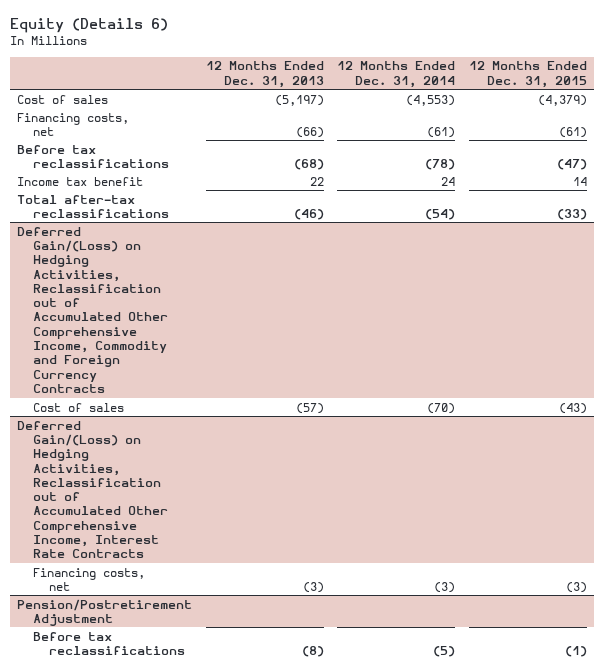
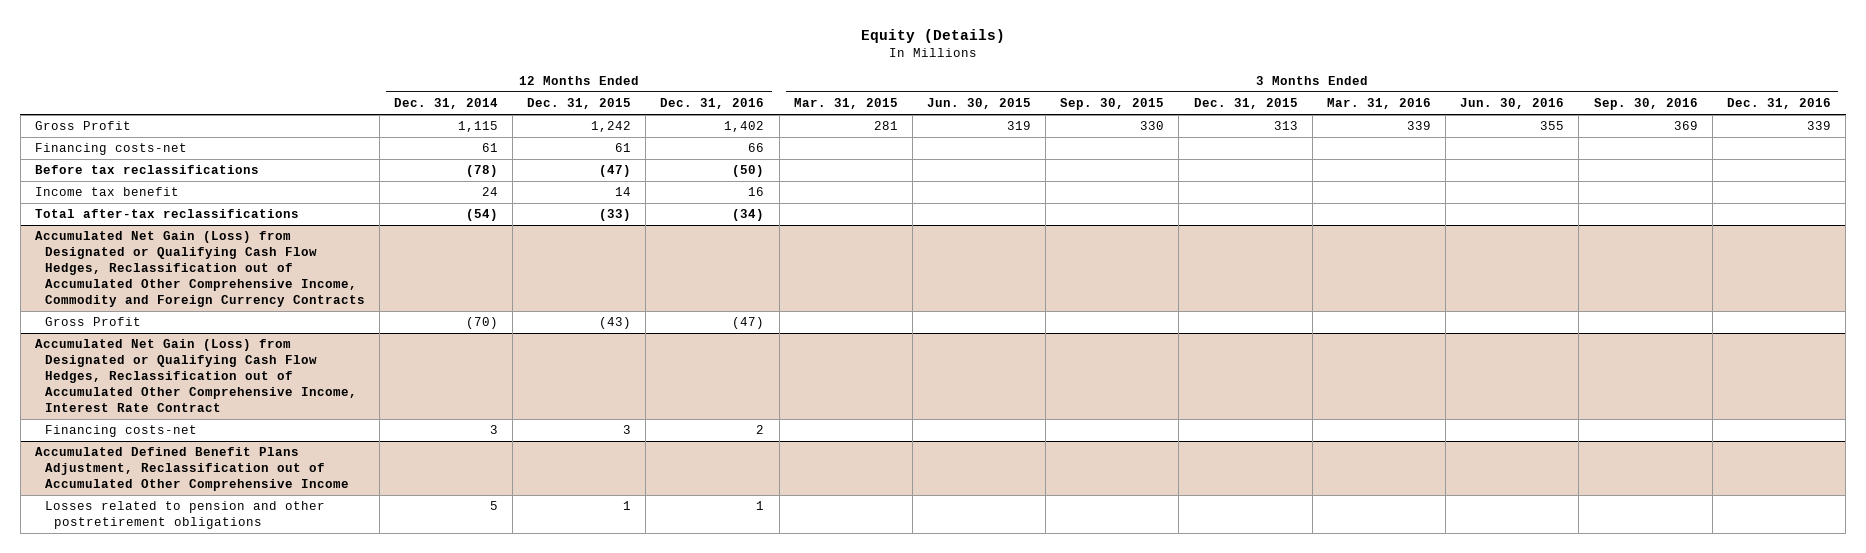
- Equity (Details 6)
+ Equity (Details)
- | 12 Months Ended Dec. 31, 2013 | 12 Months Ended Dec. 31, 2014 | 12 Months Ended Dec. 31, 2015
+ | 12 Months Ended Dec. 31, 2014 | 12 Months Ended Dec. 31, 2015 | 12 Months Ended Dec. 31, 2016 | 3 Months Ended Mar. 31, 2015 | 3 Months Ended Jun. 30, 2015 | 3 Months Ended Sep. 30, 2015 | 3 Months Ended Dec. 31, 2015 | 3 Months Ended Mar. 31, 2016 | 3 Months Ended Jun. 30, 2016 | 3 Months Ended Sep. 30, 2016 | 3 Months Ended Dec. 31, 2016
- Cost of sales | (5,197) | (4,553) | (4,379)
- Financing costs, net | (66) | (61) | (61)
+ Gross Profit | 1,115 | 1,242 | 1,402 | 281 | 319 | 330 | 313 | 339 | 355 | 369 | 339
+ Financing costs-net | 61 | 61 | 66 | | | | | | | |
- Deferred Gain/(Loss) on Hedging Activities, Reclassification out of Accumulated Other Comprehensive Income, Commodity and Foreign Currency Contracts
- Cost of sales | (57) | (70) | (43)
- Deferred Gain/(Loss) on Hedging Activities, Reclassification out of Accumulated Other Comprehensive Income, Interest Rate Contracts
- Financing costs, net | (3) | (3) | (3)
- Pension/Postretirement Adjustment
- Before tax reclassifications | (8) | (5) | (1)
+ Accumulated Net Gain (Loss) from Designated or Qualifying Cash Flow Hedges, Reclassification out of Accumulated Other Comprehensive Income, Commodity and Foreign Currency Contracts
+ Gross Profit | (70) | (43) | (47) | | | | | | | |
+ Accumulated Net Gain (Loss) from Designated or Qualifying Cash Flow Hedges, Reclassification out of Accumulated Other Comprehensive Income, Interest Rate Contract
+ Financing costs-net | 3 | 3 | 2 | | | | | | | |
+ Accumulated Defined Benefit Plans Adjustment, Reclassification out of Accumulated Other Comprehensive Income
+ Losses related to pension and other postretirement obligations | 5 | 1 | 1 | | | | | | | |

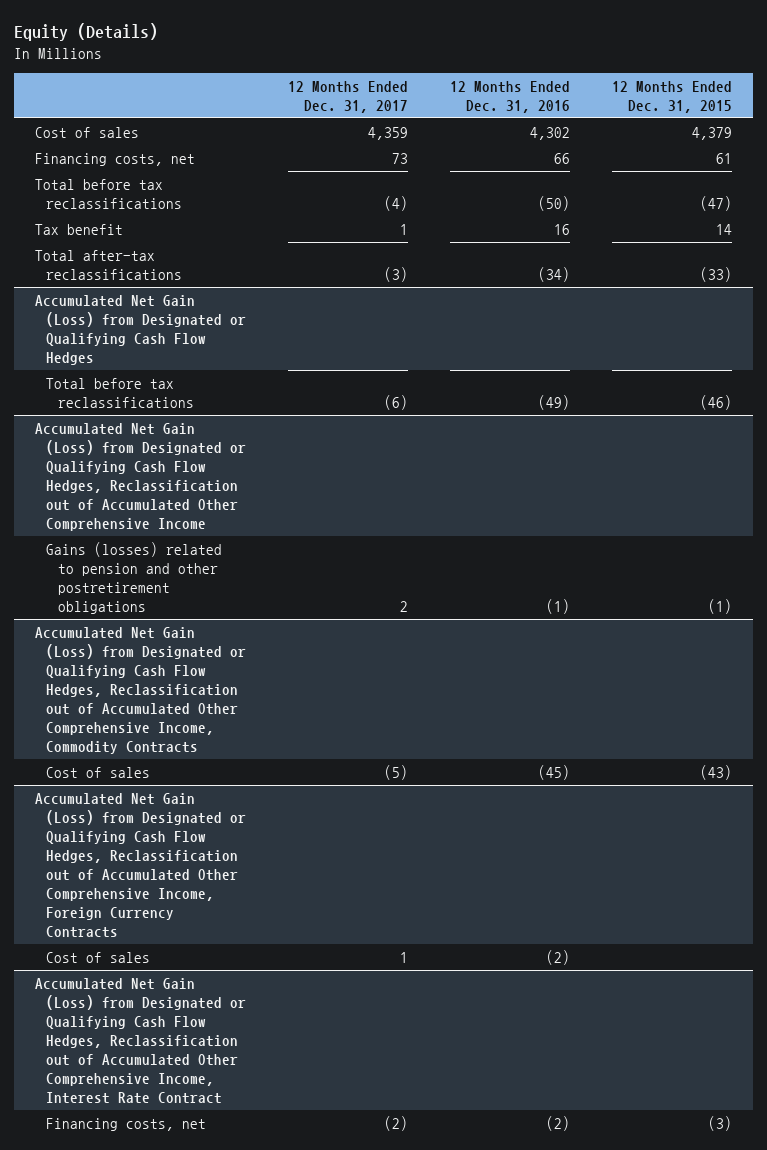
- | 12 Months Ended Dec. 31, 2014 | 12 Months Ended Dec. 31, 2015 | 12 Months Ended Dec. 31, 2016 | 3 Months Ended Mar. 31, 2015 | 3 Months Ended Jun. 30, 2015 | 3 Months Ended Sep. 30, 2015 | 3 Months Ended Dec. 31, 2015 | 3 Months Ended Mar. 31, 2016 | 3 Months Ended Jun. 30, 2016 | 3 Months Ended Sep. 30, 2016 | 3 Months Ended Dec. 31, 2016
+ | 12 Months Ended Dec. 31, 2017 | 12 Months Ended Dec. 31, 2016 | 12 Months Ended Dec. 31, 2015
- Gross Profit | 1,115 | 1,242 | 1,402 | 281 | 319 | 330 | 313 | 339 | 355 | 369 | 339
- Financing costs-net | 61 | 61 | 66 | | | | | | | |
- Before tax reclassifications | (78) | (47) | (50) | | | | | | | |
- Income tax benefit | 24 | 14 | 16 | | | | | | | |
+ Cost of sales | 4,359 | 4,302 | 4,379
+ Financing costs, net | 73 | 66 | 61
+ Total before tax reclassifications | (4) | (50) | (47)
+ Tax benefit | 1 | 16 | 14
- Accumulated Net Gain (Loss) from Designated or Qualifying Cash Flow Hedges, Reclassification out of Accumulated Other Comprehensive Income, Commodity and Foreign Currency Contracts
- Gross Profit | (70) | (43) | (47) | | | | | | | |
+ Accumulated Net Gain (Loss) from Designated or Qualifying Cash Flow Hedges
+ Total before tax reclassifications | (6) | (49) | (46)
+ Accumulated Net Gain (Loss) from Designated or Qualifying Cash Flow Hedges, Reclassification out of Accumulated Other Comprehensive Income
+ Gains (losses) related to pension and other postretirement obligations | 2 | (1) | (1)
+ Accumulated Net Gain (Loss) from Designated or Qualifying Cash Flow Hedges, Reclassification out of Accumulated Other Comprehensive Income, Commodity Contracts
+ Cost of sales | (5) | (45) | (43)
+ Accumulated Net Gain (Loss) from Designated or Qualifying Cash Flow Hedges, Reclassification out of Accumulated Other Comprehensive Income, Foreign Currency Contracts
+ Cost of sales | 1 | (2) |
@ Accumulated Net Gain (Loss) from Designated or Qualifying Cash Flow Hedges, Reclassification out of Accumulated Other Comprehensive Income, Interest Rate Contract
- Financing costs-net | 3 | 3 | 2 | | | | | | | |
- Accumulated Defined Benefit Plans Adjustment, Reclassification out of Accumulated Other Comprehensive Income
- Losses related to pension and other postretirement obligations | 5 | 1 | 1 | | | | | | | |
@ Accumulated Net Gain (Loss) from Designated or Qualifying Cash Flow Hedges, Reclassification out of Accumulated Other Comprehensive Income, Interest Rate Contract
+ Financing costs, net | (2) | (2) | (3)

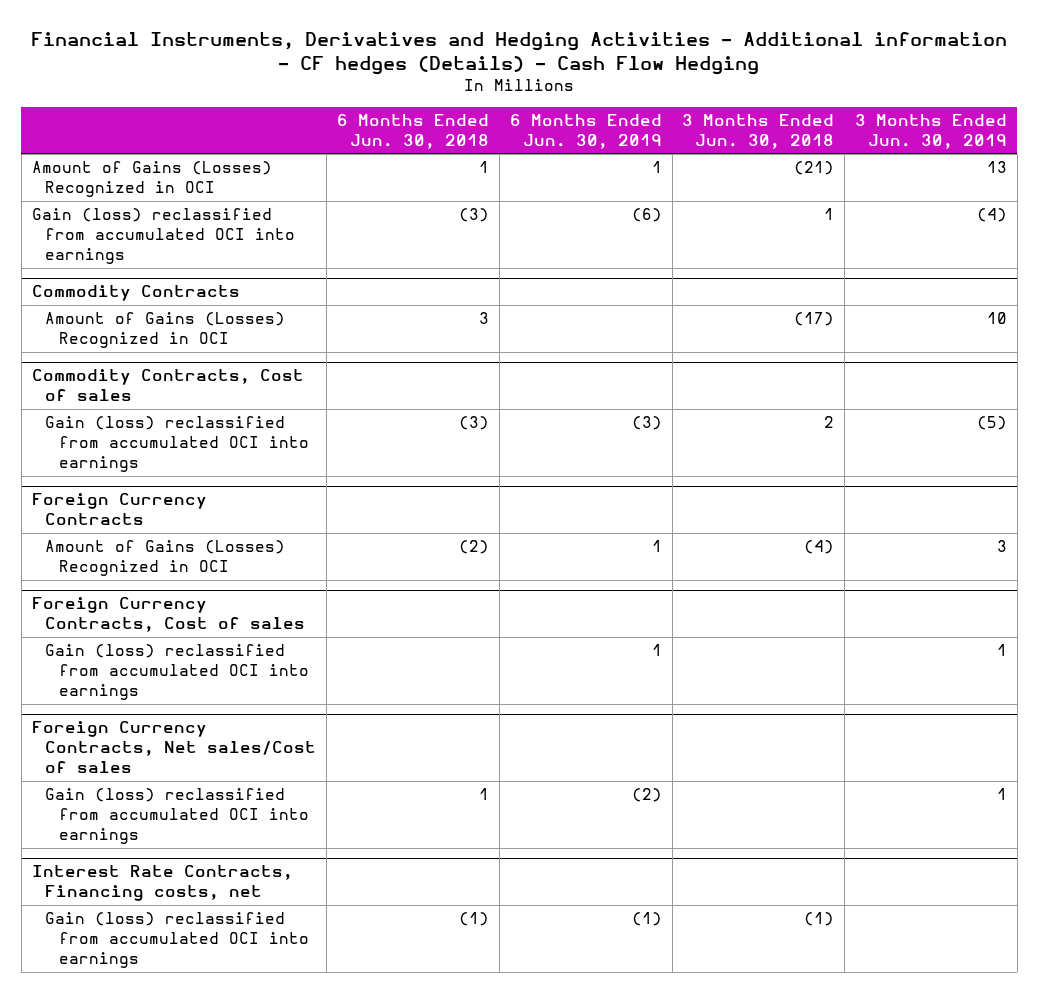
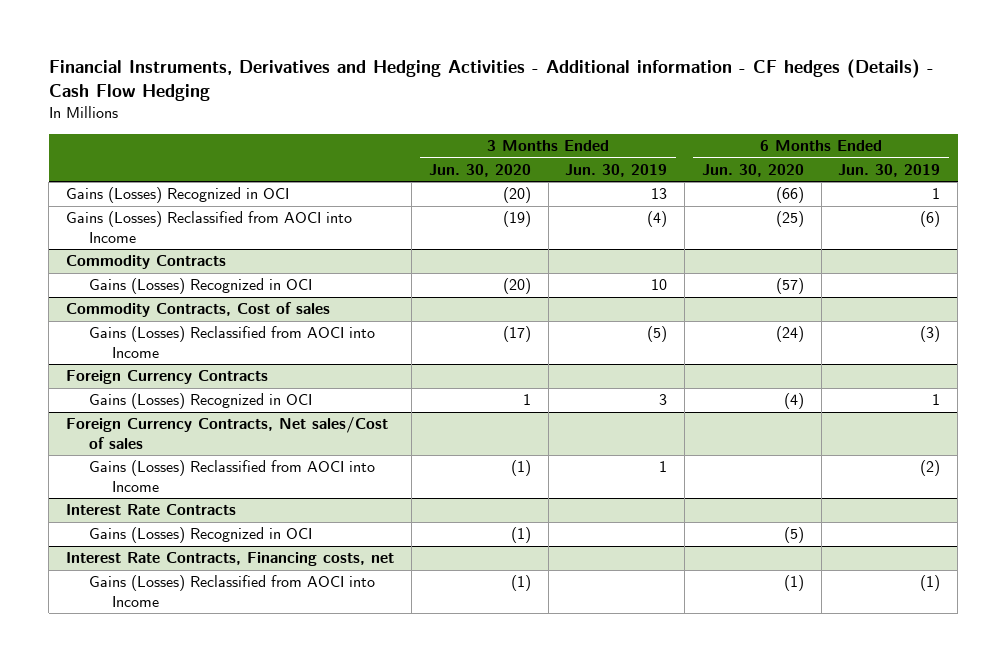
- | 6 Months Ended Jun. 30, 2018 | 6 Months Ended Jun. 30, 2019 | 3 Months Ended Jun. 30, 2018 | 3 Months Ended Jun. 30, 2019
+ | 3 Months Ended Jun. 30, 2020 | 3 Months Ended Jun. 30, 2019 | 6 Months Ended Jun. 30, 2020 | 6 Months Ended Jun. 30, 2019
- Amount of Gains (Losses) Recognized in OCI | 1 | 1 | (21) | 13
- Gain (loss) reclassified from accumulated OCI into earnings | (3) | (6) | 1 | (4)
+ Gains (Losses) Recognized in OCI | (20) | 13 | (66) | 1
+ Gains (Losses) Reclassified from AOCI into Income | (19) | (4) | (25) | (6)
@ Commodity Contracts
- Amount of Gains (Losses) Recognized in OCI | 3 | | (17) | 10
+ Gains (Losses) Recognized in OCI | (20) | 10 | (57) |
@ Commodity Contracts, Cost of sales
- Gain (loss) reclassified from accumulated OCI into earnings | (3) | (3) | 2 | (5)
+ Gains (Losses) Reclassified from AOCI into Income | (17) | (5) | (24) | (3)
@ Foreign Currency Contracts
- Amount of Gains (Losses) Recognized in OCI | (2) | 1 | (4) | 3
- Foreign Currency Contracts, Cost of sales
- Gain (loss) reclassified from accumulated OCI into earnings | | 1 | | 1
@ Foreign Currency Contracts
+ Gains (Losses) Recognized in OCI | 1 | 3 | (4) | 1
@ Foreign Currency Contracts, Net sales/Cost of sales
- Gain (loss) reclassified from accumulated OCI into earnings | 1 | (2) | | 1
+ Gains (Losses) Reclassified from AOCI into Income | (1) | 1 | | (2)
+ Interest Rate Contracts
+ Gains (Losses) Recognized in OCI | (1) | | (5) |
@ Interest Rate Contracts, Financing costs, net
- Gain (loss) reclassified from accumulated OCI into earnings | (1) | (1) | (1) |
+ Gains (Losses) Reclassified from AOCI into Income | (1) | | (1) | (1)

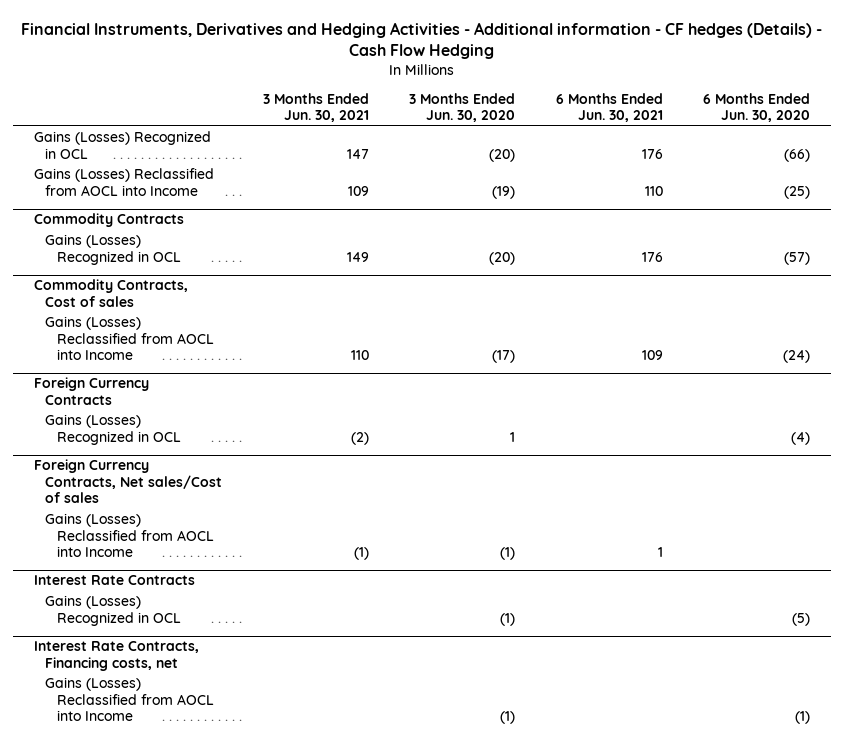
- | 3 Months Ended Jun. 30, 2020 | 3 Months Ended Jun. 30, 2019 | 6 Months Ended Jun. 30, 2020 | 6 Months Ended Jun. 30, 2019
+ | 3 Months Ended Jun. 30, 2021 | 3 Months Ended Jun. 30, 2020 | 6 Months Ended Jun. 30, 2021 | 6 Months Ended Jun. 30, 2020
- Gains (Losses) Recognized in OCI | (20) | 13 | (66) | 1
- Gains (Losses) Reclassified from AOCI into Income | (19) | (4) | (25) | (6)
+ Gains (Losses) Recognized in OCL | 147 | (20) | 176 | (66)
+ Gains (Losses) Reclassified from AOCL into Income | 109 | (19) | 110 | (25)
@ Commodity Contracts
- Gains (Losses) Recognized in OCI | (20) | 10 | (57) |
+ Gains (Losses) Recognized in OCL | 149 | (20) | 176 | (57)
@ Commodity Contracts, Cost of sales
- Gains (Losses) Reclassified from AOCI into Income | (17) | (5) | (24) | (3)
+ Gains (Losses) Reclassified from AOCL into Income | 110 | (17) | 109 | (24)
@ Foreign Currency Contracts
- Gains (Losses) Recognized in OCI | 1 | 3 | (4) | 1
+ Gains (Losses) Recognized in OCL | (2) | 1 | | (4)
@ Foreign Currency Contracts, Net sales/Cost of sales
- Gains (Losses) Reclassified from AOCI into Income | (1) | 1 | | (2)
+ Gains (Losses) Reclassified from AOCL into Income | (1) | (1) | 1 |
@ Interest Rate Contracts
- Gains (Losses) Recognized in OCI | (1) | | (5) |
+ Gains (Losses) Recognized in OCL | | (1) | | (5)
@ Interest Rate Contracts, Financing costs, net
- Gains (Losses) Reclassified from AOCI into Income | (1) | | (1) | (1)
+ Gains (Losses) Reclassified from AOCL into Income | | (1) | | (1)

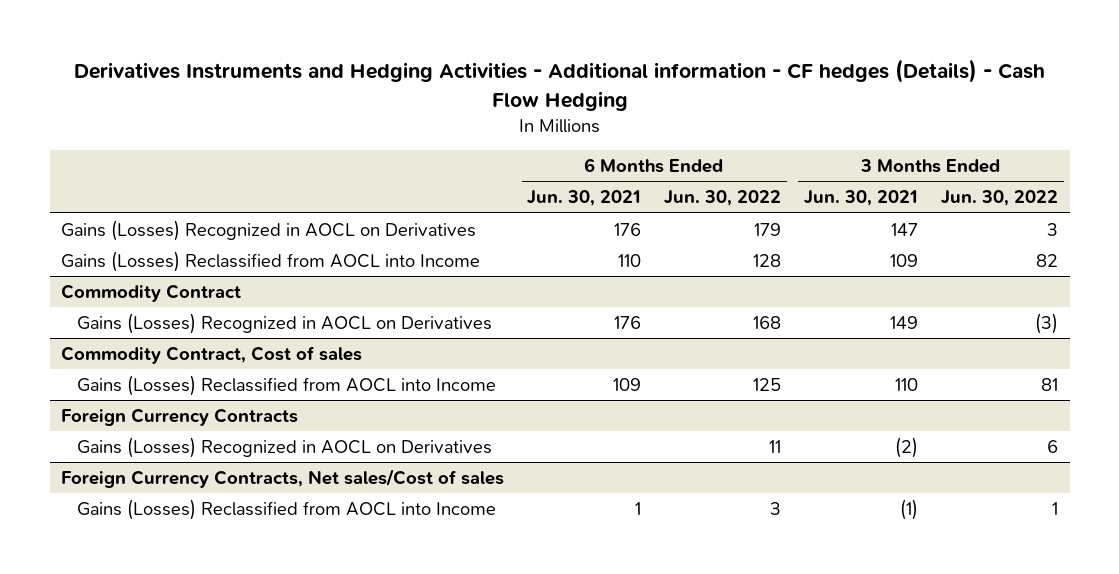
- Financial Instruments, Derivatives and Hedging Activities - Additional information - CF hedges (Details) - Cash Flow Hedging
+ Derivatives Instruments and Hedging Activities - Additional information - CF hedges (Details) - Cash Flow Hedging
- | 3 Months Ended Jun. 30, 2021 | 3 Months Ended Jun. 30, 2020 | 6 Months Ended Jun. 30, 2021 | 6 Months Ended Jun. 30, 2020
+ | 6 Months Ended Jun. 30, 2021 | 6 Months Ended Jun. 30, 2022 | 3 Months Ended Jun. 30, 2021 | 3 Months Ended Jun. 30, 2022
- Gains (Losses) Recognized in OCL | 147 | (20) | 176 | (66)
+ Gains (Losses) Recognized in AOCL on Derivatives | 176 | 179 | 147 | 3
- Commodity Contracts
- Gains (Losses) Recognized in OCL | 149 | (20) | 176 | (57)
- Commodity Contracts, Cost of sales
+ Commodity Contract
+ Gains (Losses) Recognized in AOCL on Derivatives | 176 | 168 | 149 | (3)
+ Commodity Contract, Cost of sales
@ Foreign Currency Contracts
- Gains (Losses) Recognized in OCL | (2) | 1 | | (4)
+ Gains (Losses) Recognized in AOCL on Derivatives | | 11 | (2) | 6
- Interest Rate Contracts
- Gains (Losses) Recognized in OCL | | (1) | | (5)
- Interest Rate Contracts, Financing costs, net
- Gains (Losses) Reclassified from AOCL into Income | | (1) | | (1)

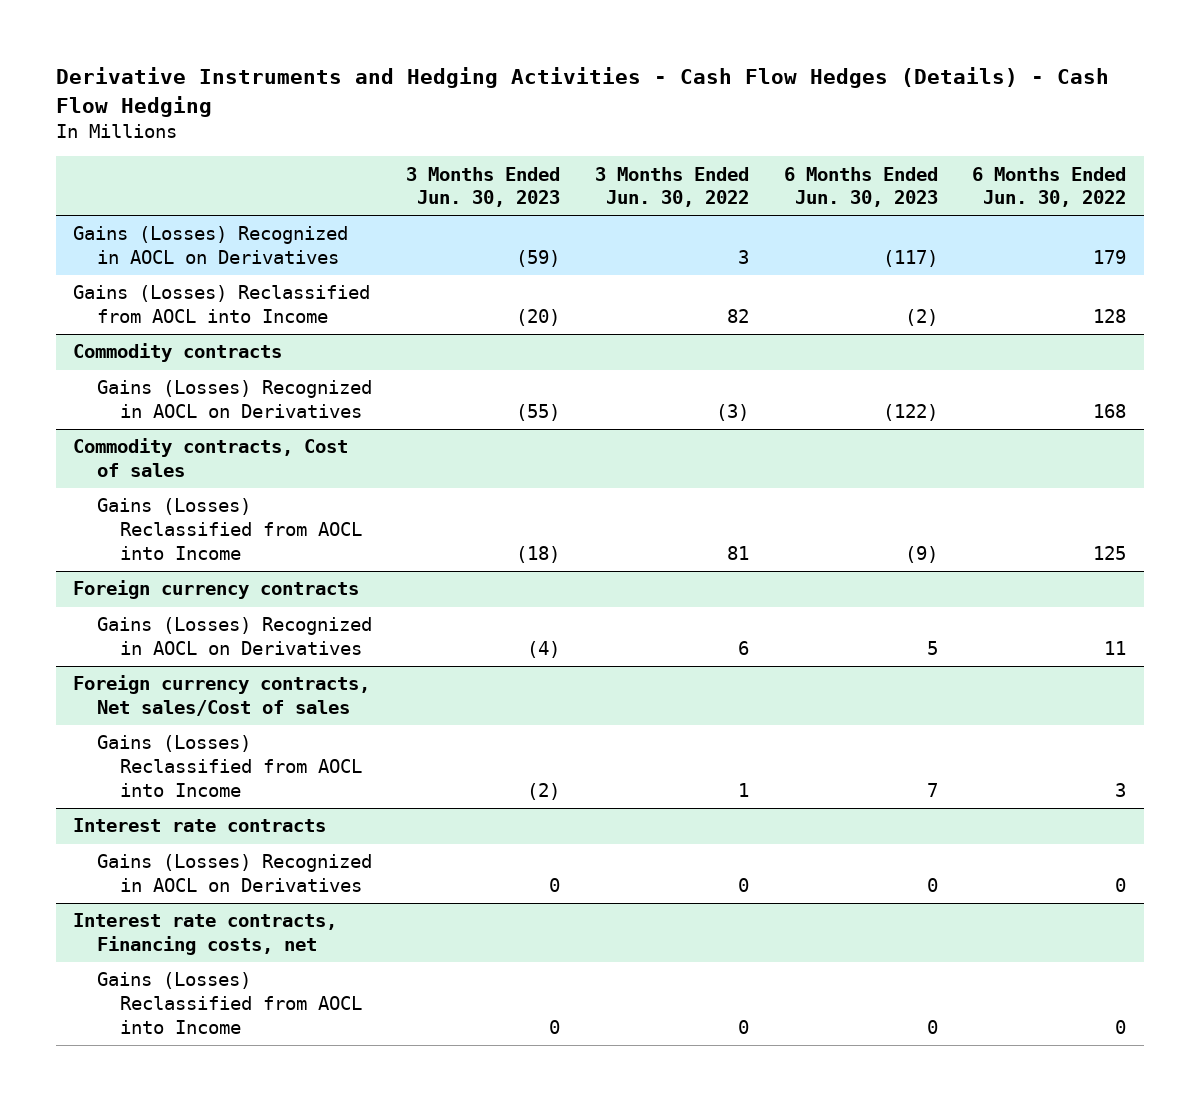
- Derivatives Instruments and Hedging Activities - Additional information - CF hedges (Details) - Cash Flow Hedging
+ Derivative Instruments and Hedging Activities - Cash Flow Hedges (Details) - Cash Flow Hedging
- | 6 Months Ended Jun. 30, 2021 | 6 Months Ended Jun. 30, 2022 | 3 Months Ended Jun. 30, 2021 | 3 Months Ended Jun. 30, 2022
+ | 3 Months Ended Jun. 30, 2023 | 3 Months Ended Jun. 30, 2022 | 6 Months Ended Jun. 30, 2023 | 6 Months Ended Jun. 30, 2022
- Commodity Contract
+ Commodity contracts
- Commodity Contract, Cost of sales
+ Commodity contracts, Cost of sales
- Foreign Currency Contracts
+ Foreign currency contracts
- Foreign Currency Contracts, Net sales/Cost of sales
+ Foreign currency contracts, Net sales/Cost of sales
+ Interest rate contracts
+ Gains (Losses) Recognized in AOCL on Derivatives | 0 | 0 | 0 | 0
+ Interest rate contracts, Financing costs, net
+ Gains (Losses) Reclassified from AOCL into Income | 0 | 0 | 0 | 0

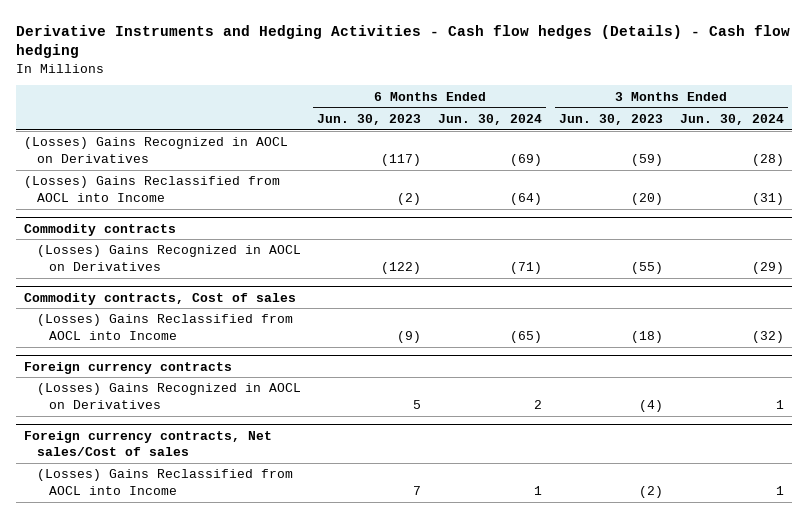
- Derivative Instruments and Hedging Activities - Cash Flow Hedges (Details) - Cash Flow Hedging
+ Derivative Instruments and Hedging Activities - Cash flow hedges (Details) - Cash flow hedging
- | 3 Months Ended Jun. 30, 2023 | 3 Months Ended Jun. 30, 2022 | 6 Months Ended Jun. 30, 2023 | 6 Months Ended Jun. 30, 2022
+ | 6 Months Ended Jun. 30, 2023 | 6 Months Ended Jun. 30, 2024 | 3 Months Ended Jun. 30, 2023 | 3 Months Ended Jun. 30, 2024
- Gains (Losses) Recognized in AOCL on Derivatives | (59) | 3 | (117) | 179
- Gains (Losses) Reclassified from AOCL into Income | (20) | 82 | (2) | 128
+ (Losses) Gains Recognized in AOCL on Derivatives | (117) | (69) | (59) | (28)
+ (Losses) Gains Reclassified from AOCL into Income | (2) | (64) | (20) | (31)
@ Commodity contracts
- Gains (Losses) Recognized in AOCL on Derivatives | (55) | (3) | (122) | 168
+ (Losses) Gains Recognized in AOCL on Derivatives | (122) | (71) | (55) | (29)
@ Commodity contracts, Cost of sales
- Gains (Losses) Reclassified from AOCL into Income | (18) | 81 | (9) | 125
+ (Losses) Gains Reclassified from AOCL into Income | (9) | (65) | (18) | (32)
@ Foreign currency contracts
- Gains (Losses) Recognized in AOCL on Derivatives | (4) | 6 | 5 | 11
+ (Losses) Gains Recognized in AOCL on Derivatives | 5 | 2 | (4) | 1
@ Foreign currency contracts, Net sales/Cost of sales
- Gains (Losses) Reclassified from AOCL into Income | (2) | 1 | 7 | 3
- Interest rate contracts
- Gains (Losses) Recognized in AOCL on Derivatives | 0 | 0 | 0 | 0
- Interest rate contracts, Financing costs, net
- Gains (Losses) Reclassified from AOCL into Income | 0 | 0 | 0 | 0
@ Foreign currency contracts, Net sales/Cost of sales
+ (Losses) Gains Reclassified from AOCL into Income | 7 | 1 | (2) | 1

